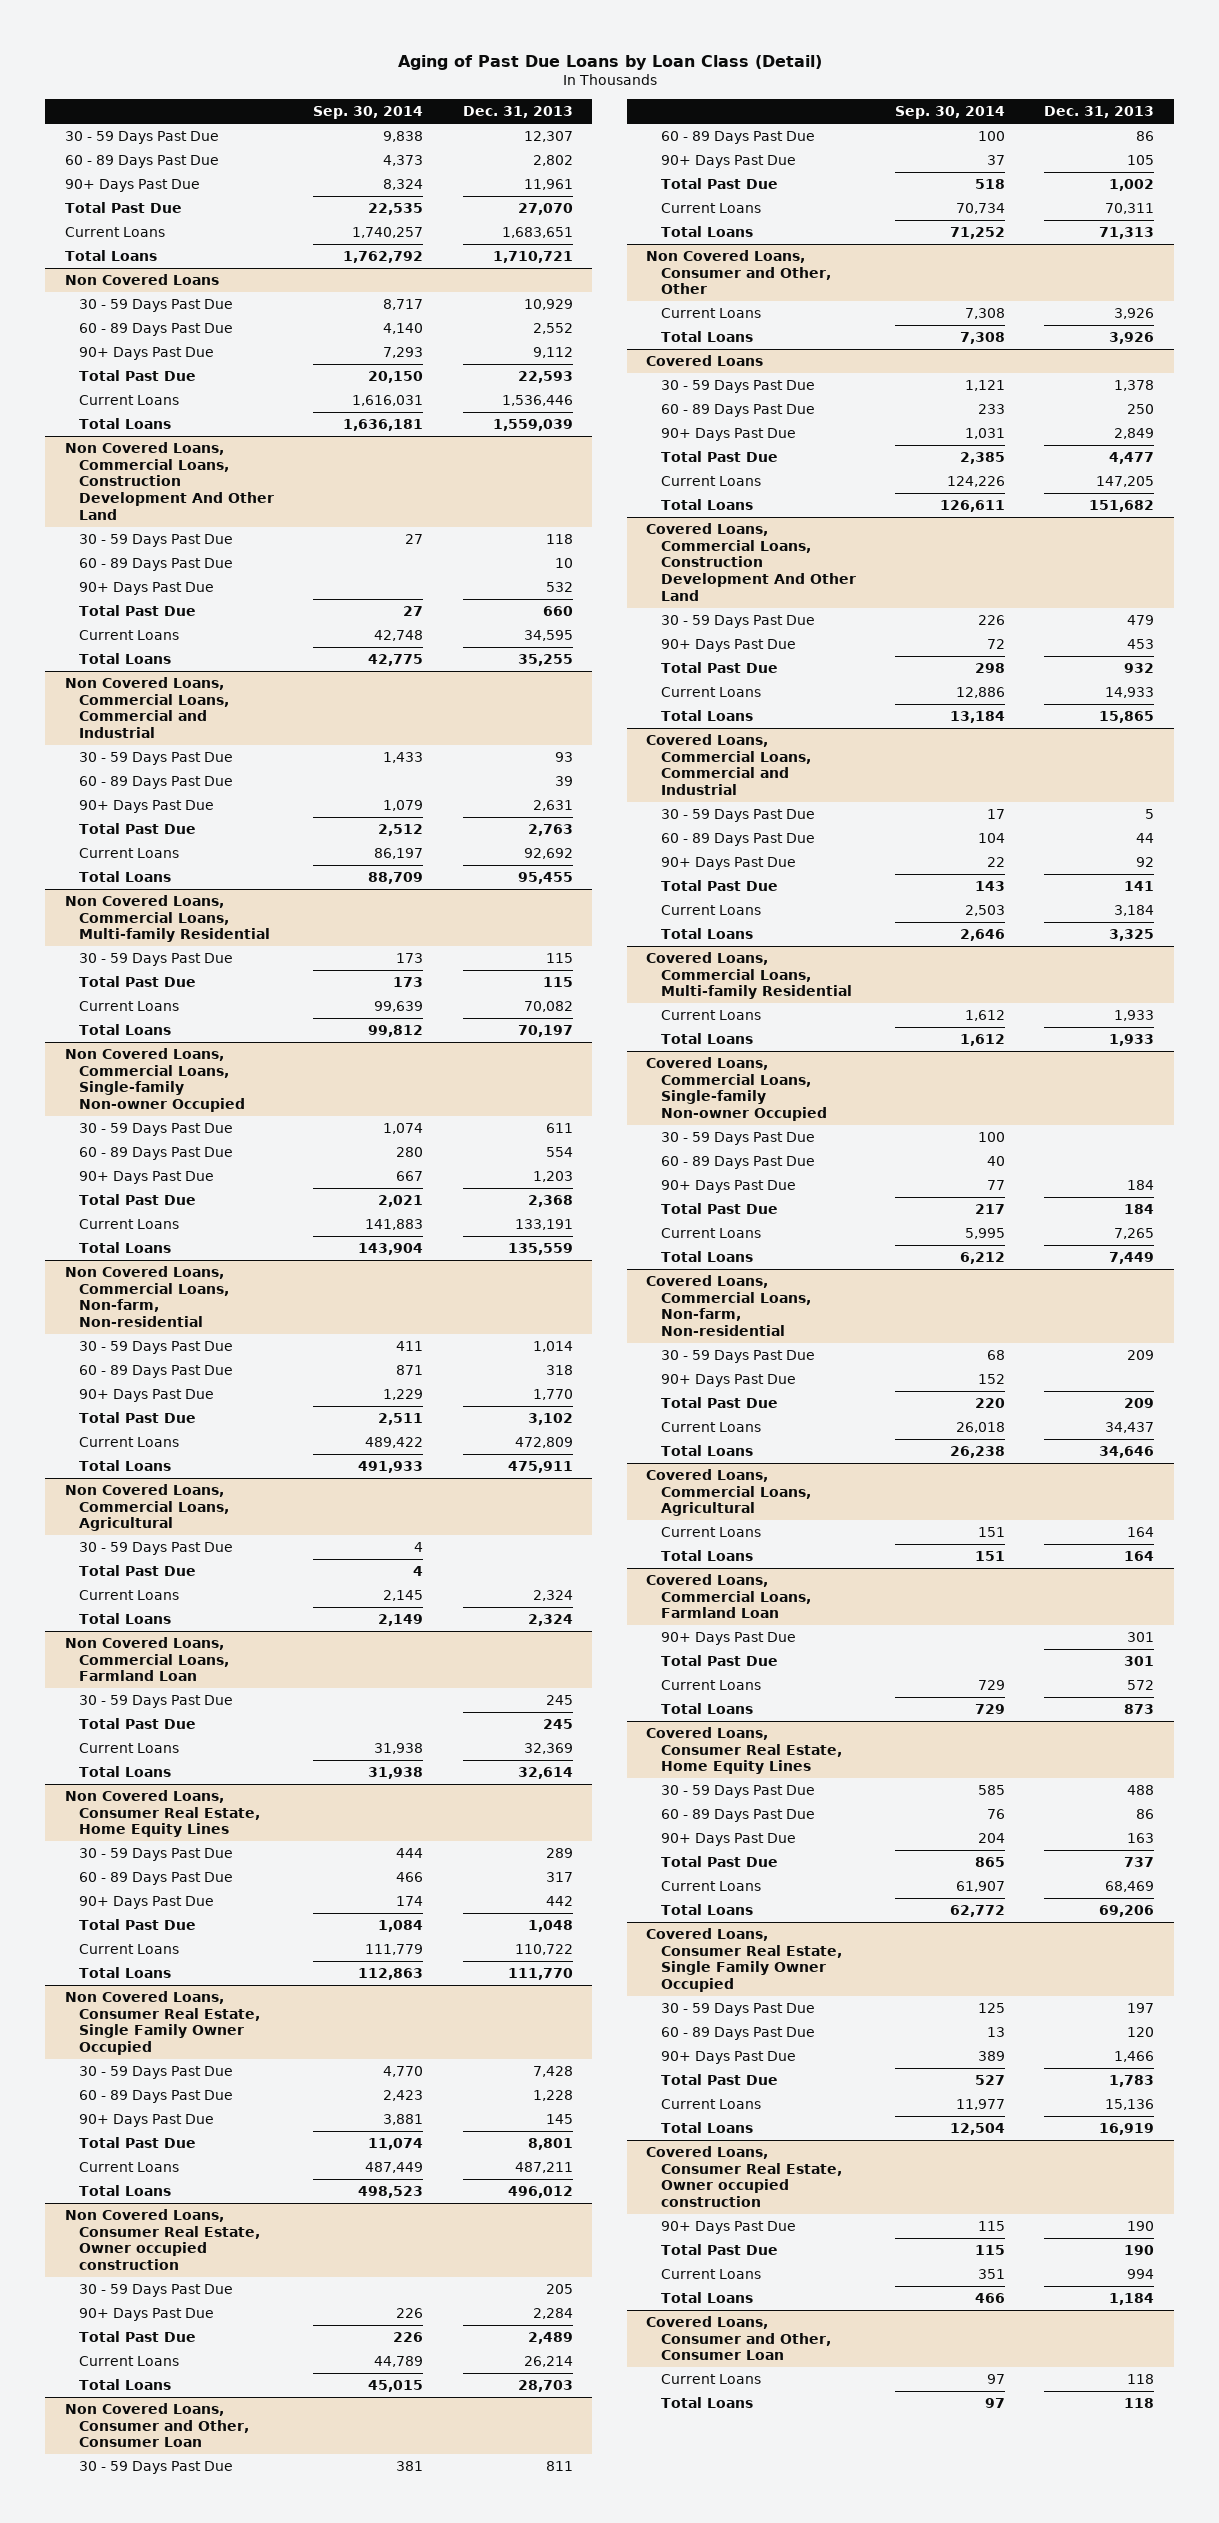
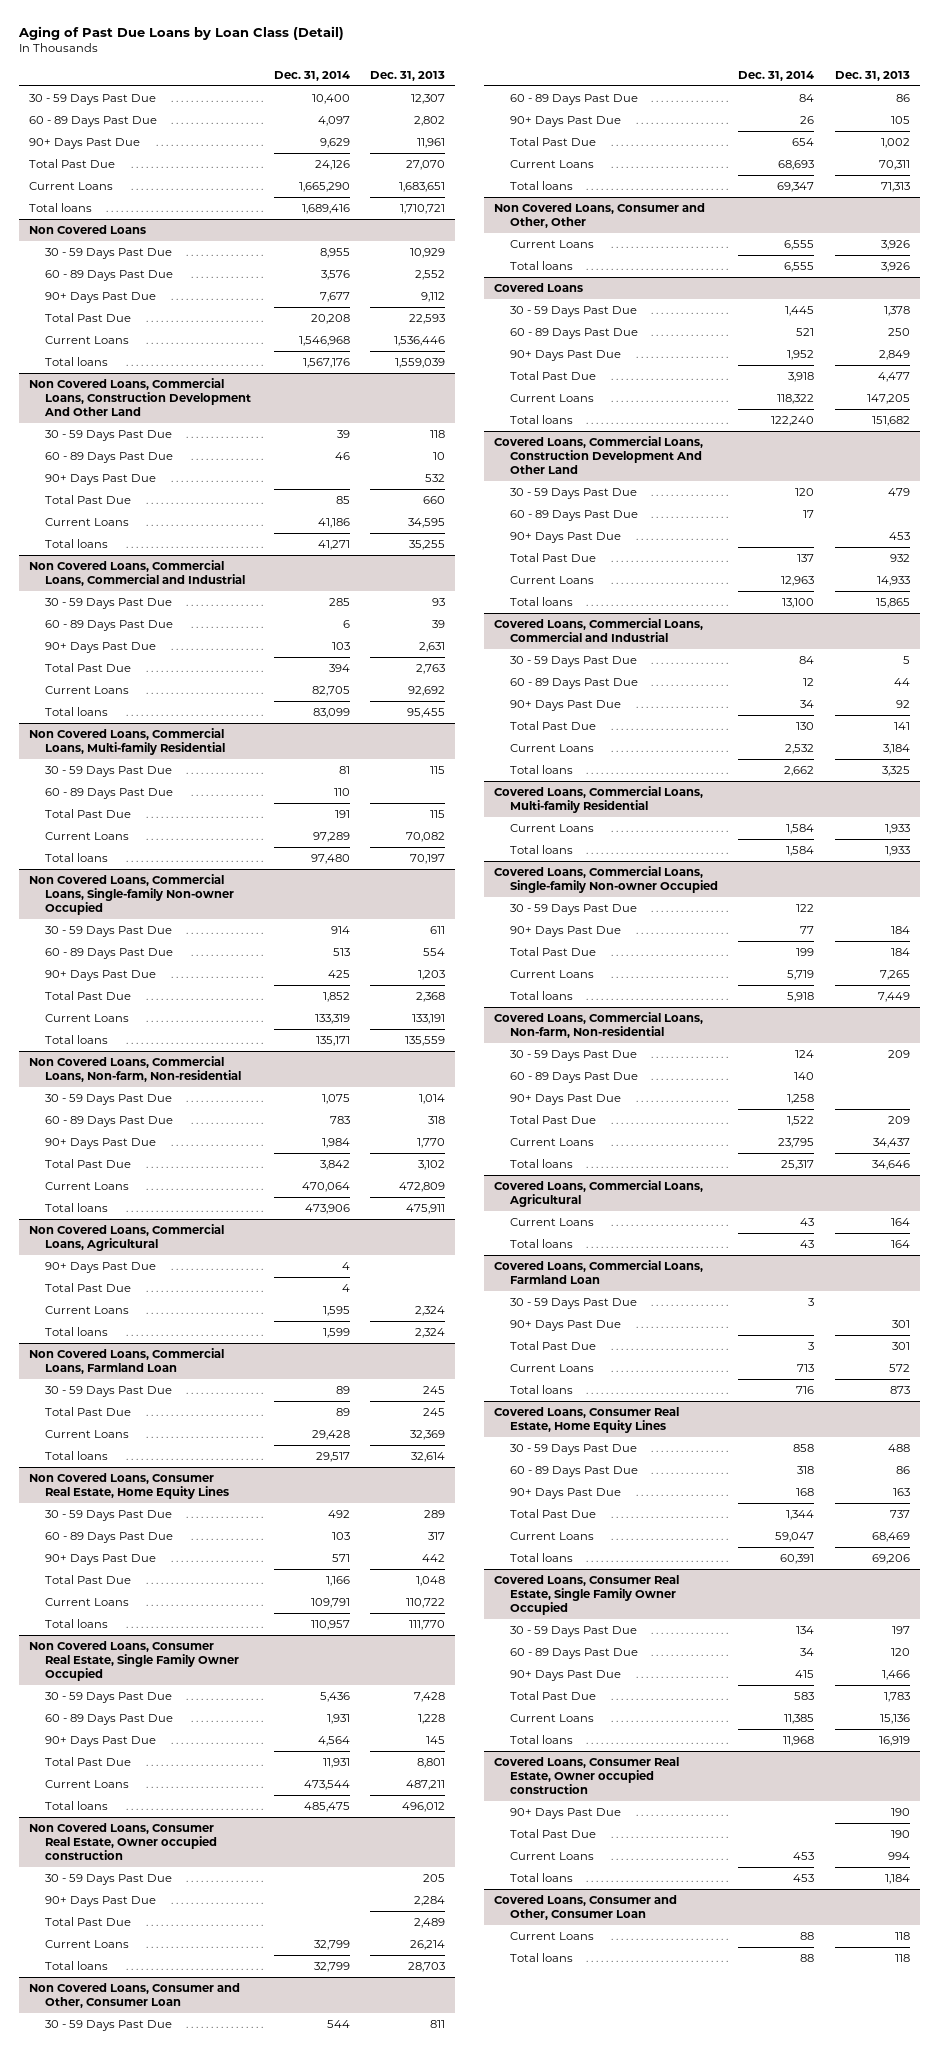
- | Sep. 30, 2014 | Dec. 31, 2013
+ | Dec. 31, 2014 | Dec. 31, 2013
- Total Loans | 1,762,792 | 1,710,721
+ Total loans | 1,689,416 | 1,710,721
@ Non Covered Loans
- Total Loans | 1,636,181 | 1,559,039
+ Total loans | 1,567,176 | 1,559,039
@ Non Covered Loans, Commercial Loans, Construction Development And Other Land
- Total Loans | 42,775 | 35,255
+ Total loans | 41,271 | 35,255
@ Non Covered Loans, Commercial Loans, Commercial and Industrial
- Total Loans | 88,709 | 95,455
+ Total loans | 83,099 | 95,455
@ Non Covered Loans, Commercial Loans, Multi-family Residential
+ 60 - 89 Days Past Due | 110 |
- Total Loans | 99,812 | 70,197
+ Total loans | 97,480 | 70,197
@ Non Covered Loans, Commercial Loans, Single-family Non-owner Occupied
- Total Loans | 143,904 | 135,559
+ Total loans | 135,171 | 135,559
@ Non Covered Loans, Commercial Loans, Non-farm, Non-residential
- Total Loans | 491,933 | 475,911
+ Total loans | 473,906 | 475,911
@ Non Covered Loans, Commercial Loans, Agricultural
- 30 - 59 Days Past Due | 4 |
+ 90+ Days Past Due | 4 |
- Total Loans | 2,149 | 2,324
+ Total loans | 1,599 | 2,324
@ Non Covered Loans, Commercial Loans, Farmland Loan
- Total Loans | 31,938 | 32,614
+ Total loans | 29,517 | 32,614
@ Non Covered Loans, Consumer Real Estate, Home Equity Lines
- Total Loans | 112,863 | 111,770
+ Total loans | 110,957 | 111,770
@ Non Covered Loans, Consumer Real Estate, Single Family Owner Occupied
- Total Loans | 498,523 | 496,012
+ Total loans | 485,475 | 496,012
@ Non Covered Loans, Consumer Real Estate, Owner occupied construction
- Total Loans | 45,015 | 28,703
+ Total loans | 32,799 | 28,703
@ Non Covered Loans, Consumer and Other, Consumer Loan
- Total Loans | 71,252 | 71,313
+ Total loans | 69,347 | 71,313
@ Non Covered Loans, Consumer and Other, Other
- Total Loans | 7,308 | 3,926
+ Total loans | 6,555 | 3,926
@ Covered Loans
- Total Loans | 126,611 | 151,682
+ Total loans | 122,240 | 151,682
@ Covered Loans, Commercial Loans, Construction Development And Other Land
+ 60 - 89 Days Past Due | 17 |
- Total Loans | 13,184 | 15,865
+ Total loans | 13,100 | 15,865
@ Covered Loans, Commercial Loans, Commercial and Industrial
- Total Loans | 2,646 | 3,325
+ Total loans | 2,662 | 3,325
@ Covered Loans, Commercial Loans, Multi-family Residential
- Total Loans | 1,612 | 1,933
+ Total loans | 1,584 | 1,933
@ Covered Loans, Commercial Loans, Single-family Non-owner Occupied
- 60 - 89 Days Past Due | 40 |
- Total Loans | 6,212 | 7,449
+ Total loans | 5,918 | 7,449
@ Covered Loans, Commercial Loans, Non-farm, Non-residential
+ 60 - 89 Days Past Due | 140 |
- Total Loans | 26,238 | 34,646
+ Total loans | 25,317 | 34,646
@ Covered Loans, Commercial Loans, Agricultural
- Total Loans | 151 | 164
+ Total loans | 43 | 164
@ Covered Loans, Commercial Loans, Farmland Loan
+ 30 - 59 Days Past Due | 3 |
- Total Loans | 729 | 873
+ Total loans | 716 | 873
@ Covered Loans, Consumer Real Estate, Home Equity Lines
- Total Loans | 62,772 | 69,206
+ Total loans | 60,391 | 69,206
@ Covered Loans, Consumer Real Estate, Single Family Owner Occupied
- Total Loans | 12,504 | 16,919
+ Total loans | 11,968 | 16,919
@ Covered Loans, Consumer Real Estate, Owner occupied construction
- Total Loans | 466 | 1,184
+ Total loans | 453 | 1,184
@ Covered Loans, Consumer and Other, Consumer Loan
- Total Loans | 97 | 118
+ Total loans | 88 | 118

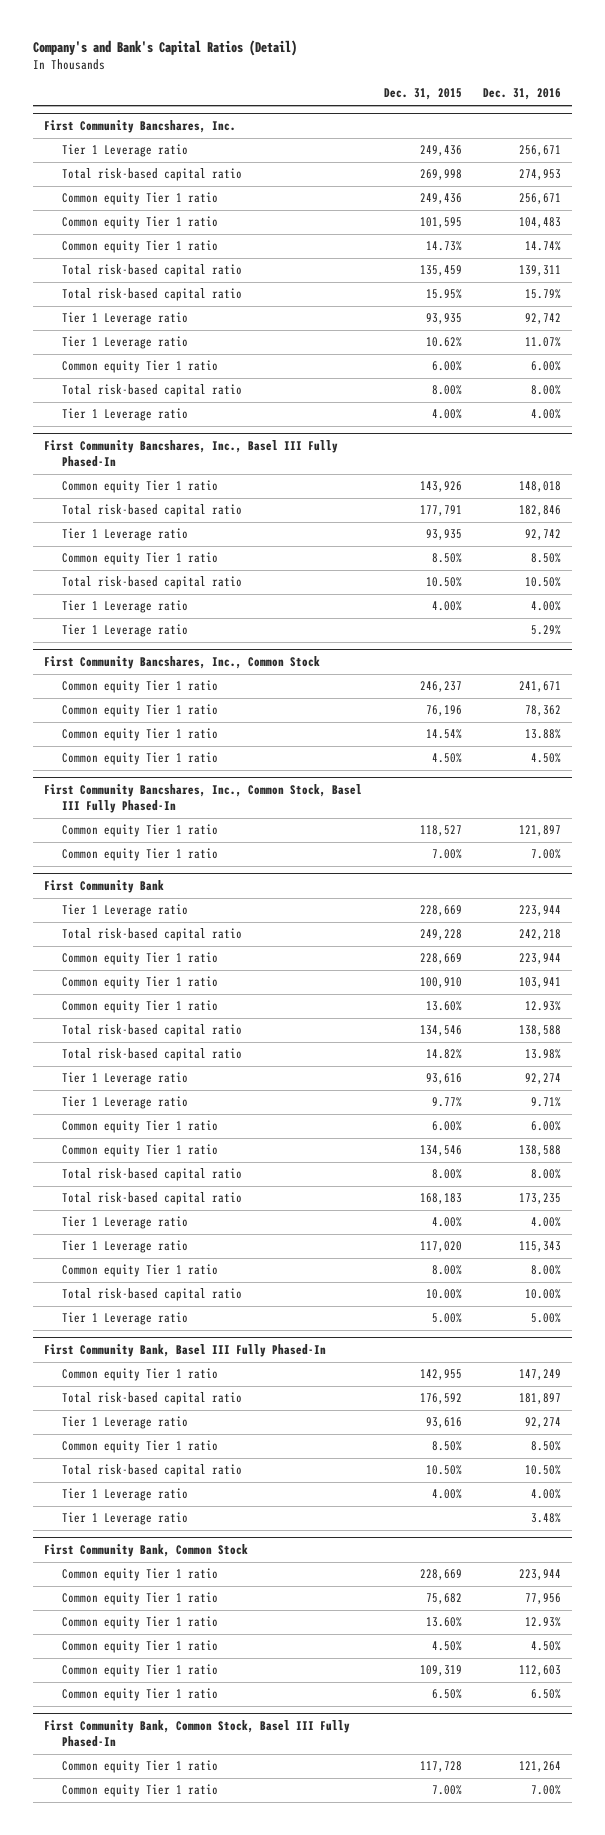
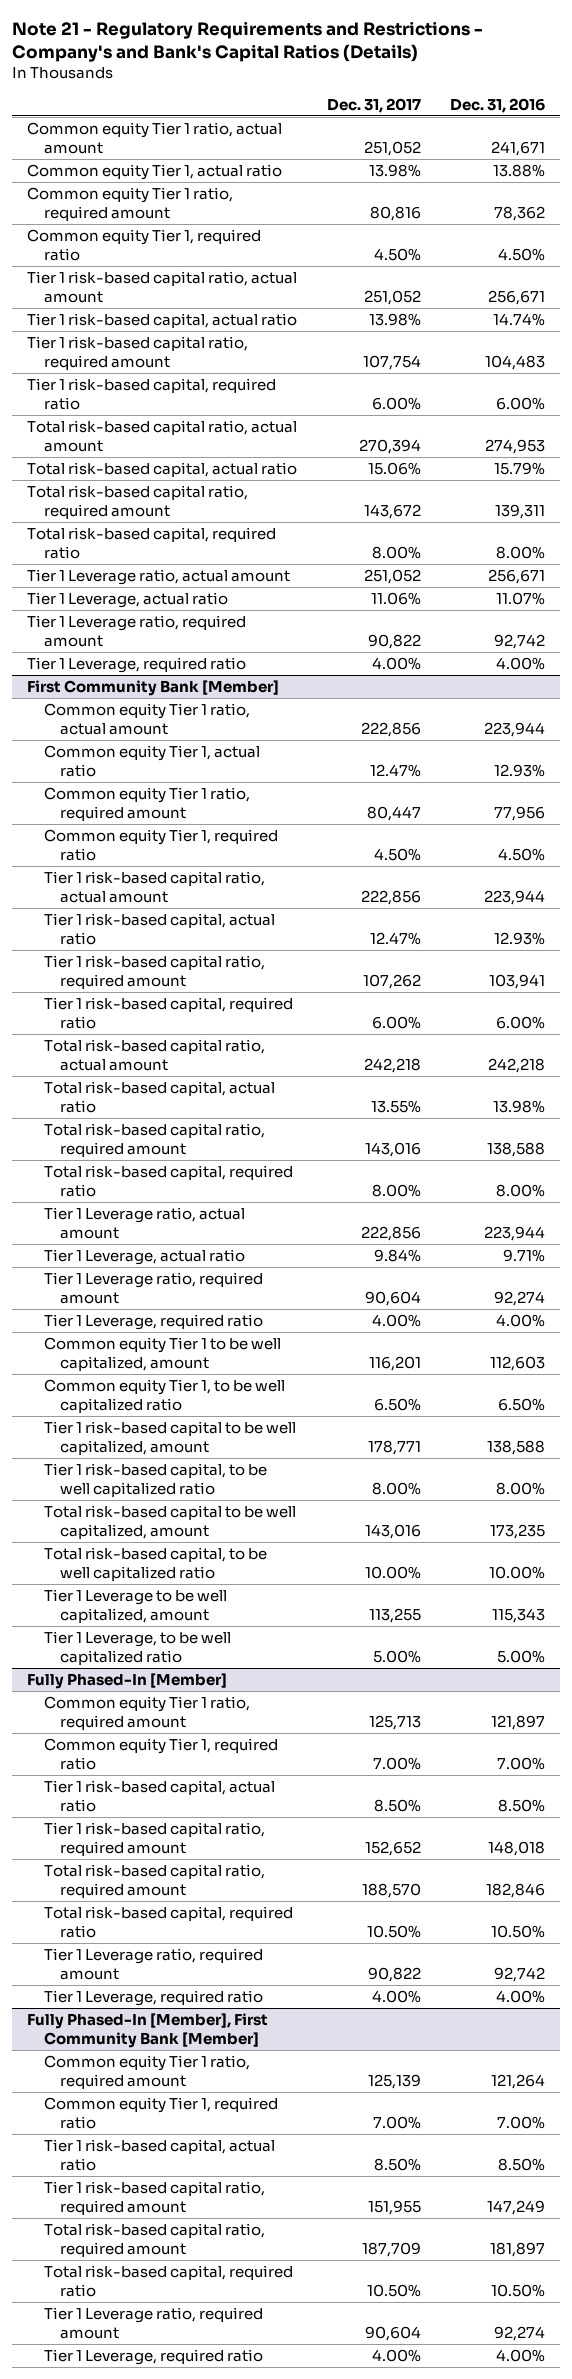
- Company's and Bank's Capital Ratios (Detail)
+ Note 21 - Regulatory Requirements and Restrictions - Company's and Bank's Capital Ratios (Details)
- | Dec. 31, 2015 | Dec. 31, 2016
+ | Dec. 31, 2017 | Dec. 31, 2016
- First Community Bancshares, Inc.
- Tier 1 Leverage ratio | 249,436 | 256,671
- Total risk-based capital ratio | 269,998 | 274,953
- Common equity Tier 1 ratio | 249,436 | 256,671
- Common equity Tier 1 ratio | 101,595 | 104,483
- Common equity Tier 1 ratio | 14.73% | 14.74%
- Total risk-based capital ratio | 135,459 | 139,311
- Total risk-based capital ratio | 15.95% | 15.79%
- Tier 1 Leverage ratio | 93,935 | 92,742
- Tier 1 Leverage ratio | 10.62% | 11.07%
- Common equity Tier 1 ratio | 6.00% | 6.00%
- Total risk-based capital ratio | 8.00% | 8.00%
- Tier 1 Leverage ratio | 4.00% | 4.00%
- First Community Bancshares, Inc., Basel III Fully Phased-In
- Common equity Tier 1 ratio | 143,926 | 148,018
- Total risk-based capital ratio | 177,791 | 182,846
- Tier 1 Leverage ratio | 93,935 | 92,742
- Common equity Tier 1 ratio | 8.50% | 8.50%
- Total risk-based capital ratio | 10.50% | 10.50%
- Tier 1 Leverage ratio | 4.00% | 4.00%
- Tier 1 Leverage ratio | | 5.29%
- First Community Bancshares, Inc., Common Stock
- Common equity Tier 1 ratio | 246,237 | 241,671
- Common equity Tier 1 ratio | 76,196 | 78,362
- Common equity Tier 1 ratio | 14.54% | 13.88%
- Common equity Tier 1 ratio | 4.50% | 4.50%
- First Community Bancshares, Inc., Common Stock, Basel III Fully Phased-In
- Common equity Tier 1 ratio | 118,527 | 121,897
- Common equity Tier 1 ratio | 7.00% | 7.00%
- First Community Bank
- Tier 1 Leverage ratio | 228,669 | 223,944
- Total risk-based capital ratio | 249,228 | 242,218
- Common equity Tier 1 ratio | 228,669 | 223,944
- Common equity Tier 1 ratio | 100,910 | 103,941
- Common equity Tier 1 ratio | 13.60% | 12.93%
- Total risk-based capital ratio | 134,546 | 138,588
- Total risk-based capital ratio | 14.82% | 13.98%
- Tier 1 Leverage ratio | 93,616 | 92,274
- Tier 1 Leverage ratio | 9.77% | 9.71%
- Common equity Tier 1 ratio | 6.00% | 6.00%
- Common equity Tier 1 ratio | 134,546 | 138,588
- Total risk-based capital ratio | 8.00% | 8.00%
- Total risk-based capital ratio | 168,183 | 173,235
- Tier 1 Leverage ratio | 4.00% | 4.00%
- Tier 1 Leverage ratio | 117,020 | 115,343
- Common equity Tier 1 ratio | 8.00% | 8.00%
- Total risk-based capital ratio | 10.00% | 10.00%
- Tier 1 Leverage ratio | 5.00% | 5.00%
- First Community Bank, Basel III Fully Phased-In
- Common equity Tier 1 ratio | 142,955 | 147,249
- Total risk-based capital ratio | 176,592 | 181,897
- Tier 1 Leverage ratio | 93,616 | 92,274
- Common equity Tier 1 ratio | 8.50% | 8.50%
- Total risk-based capital ratio | 10.50% | 10.50%
- Tier 1 Leverage ratio | 4.00% | 4.00%
- Tier 1 Leverage ratio | | 3.48%
- First Community Bank, Common Stock
- Common equity Tier 1 ratio | 228,669 | 223,944
- Common equity Tier 1 ratio | 75,682 | 77,956
- Common equity Tier 1 ratio | 13.60% | 12.93%
- Common equity Tier 1 ratio | 4.50% | 4.50%
- Common equity Tier 1 ratio | 109,319 | 112,603
- Common equity Tier 1 ratio | 6.50% | 6.50%
- First Community Bank, Common Stock, Basel III Fully Phased-In
- Common equity Tier 1 ratio | 117,728 | 121,264
- Common equity Tier 1 ratio | 7.00% | 7.00%
+ Common equity Tier 1 ratio, actual amount | 251,052 | 241,671
+ Common equity Tier 1, actual ratio | 13.98% | 13.88%
+ Common equity Tier 1 ratio, required amount | 80,816 | 78,362
+ Common equity Tier 1, required ratio | 4.50% | 4.50%
+ Tier 1 risk-based capital ratio, actual amount | 251,052 | 256,671
+ Tier 1 risk-based capital, actual ratio | 13.98% | 14.74%
+ Tier 1 risk-based capital ratio, required amount | 107,754 | 104,483
+ Tier 1 risk-based capital, required ratio | 6.00% | 6.00%
+ Total risk-based capital ratio, actual amount | 270,394 | 274,953
+ Total risk-based capital, actual ratio | 15.06% | 15.79%
+ Total risk-based capital ratio, required amount | 143,672 | 139,311
+ Total risk-based capital, required ratio | 8.00% | 8.00%
+ Tier 1 Leverage ratio, actual amount | 251,052 | 256,671
+ Tier 1 Leverage, actual ratio | 11.06% | 11.07%
+ Tier 1 Leverage ratio, required amount | 90,822 | 92,742
+ Tier 1 Leverage, required ratio | 4.00% | 4.00%
+ First Community Bank [Member]
+ Common equity Tier 1 ratio, actual amount | 222,856 | 223,944
+ Common equity Tier 1, actual ratio | 12.47% | 12.93%
+ Common equity Tier 1 ratio, required amount | 80,447 | 77,956
+ Common equity Tier 1, required ratio | 4.50% | 4.50%
+ Tier 1 risk-based capital ratio, actual amount | 222,856 | 223,944
+ Tier 1 risk-based capital, actual ratio | 12.47% | 12.93%
+ Tier 1 risk-based capital ratio, required amount | 107,262 | 103,941
+ Tier 1 risk-based capital, required ratio | 6.00% | 6.00%
+ Total risk-based capital ratio, actual amount | 242,218 | 242,218
+ Total risk-based capital, actual ratio | 13.55% | 13.98%
+ Total risk-based capital ratio, required amount | 143,016 | 138,588
+ Total risk-based capital, required ratio | 8.00% | 8.00%
+ Tier 1 Leverage ratio, actual amount | 222,856 | 223,944
+ Tier 1 Leverage, actual ratio | 9.84% | 9.71%
+ Tier 1 Leverage ratio, required amount | 90,604 | 92,274
+ Tier 1 Leverage, required ratio | 4.00% | 4.00%
+ Common equity Tier 1 to be well capitalized, amount | 116,201 | 112,603
+ Common equity Tier 1, to be well capitalized ratio | 6.50% | 6.50%
+ Tier 1 risk-based capital to be well capitalized, amount | 178,771 | 138,588
+ Tier 1 risk-based capital, to be well capitalized ratio | 8.00% | 8.00%
+ Total risk-based capital to be well capitalized, amount | 143,016 | 173,235
+ Total risk-based capital, to be well capitalized ratio | 10.00% | 10.00%
+ Tier 1 Leverage to be well capitalized, amount | 113,255 | 115,343
+ Tier 1 Leverage, to be well capitalized ratio | 5.00% | 5.00%
+ Fully Phased-In [Member]
+ Common equity Tier 1 ratio, required amount | 125,713 | 121,897
+ Common equity Tier 1, required ratio | 7.00% | 7.00%
+ Tier 1 risk-based capital, actual ratio | 8.50% | 8.50%
+ Tier 1 risk-based capital ratio, required amount | 152,652 | 148,018
+ Total risk-based capital ratio, required amount | 188,570 | 182,846
+ Total risk-based capital, required ratio | 10.50% | 10.50%
+ Tier 1 Leverage ratio, required amount | 90,822 | 92,742
+ Tier 1 Leverage, required ratio | 4.00% | 4.00%
+ Fully Phased-In [Member], First Community Bank [Member]
+ Common equity Tier 1 ratio, required amount | 125,139 | 121,264
+ Common equity Tier 1, required ratio | 7.00% | 7.00%
+ Tier 1 risk-based capital, actual ratio | 8.50% | 8.50%
+ Tier 1 risk-based capital ratio, required amount | 151,955 | 147,249
+ Total risk-based capital ratio, required amount | 187,709 | 181,897
+ Total risk-based capital, required ratio | 10.50% | 10.50%
+ Tier 1 Leverage ratio, required amount | 90,604 | 92,274
+ Tier 1 Leverage, required ratio | 4.00% | 4.00%

